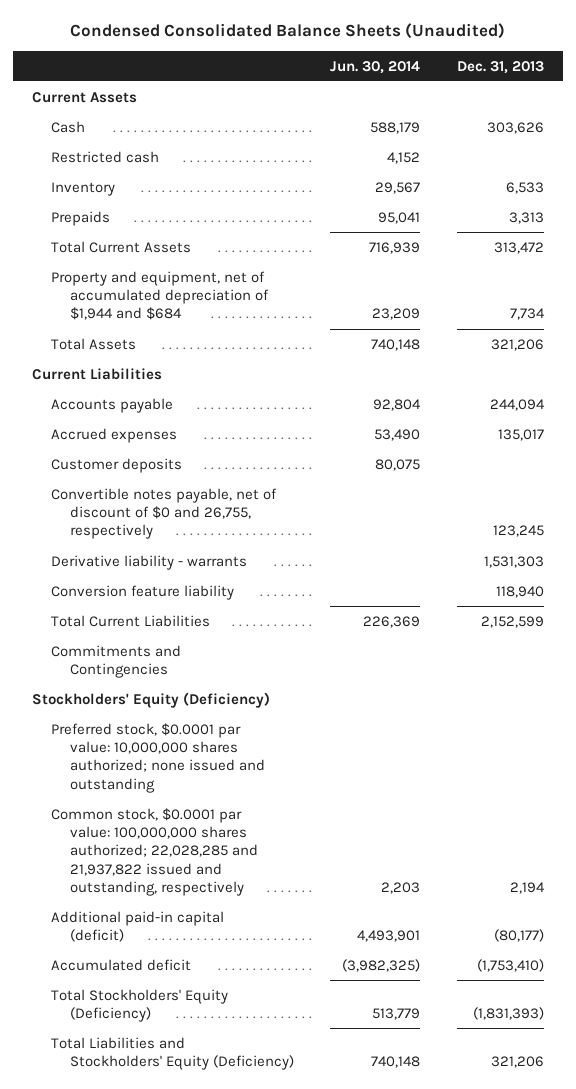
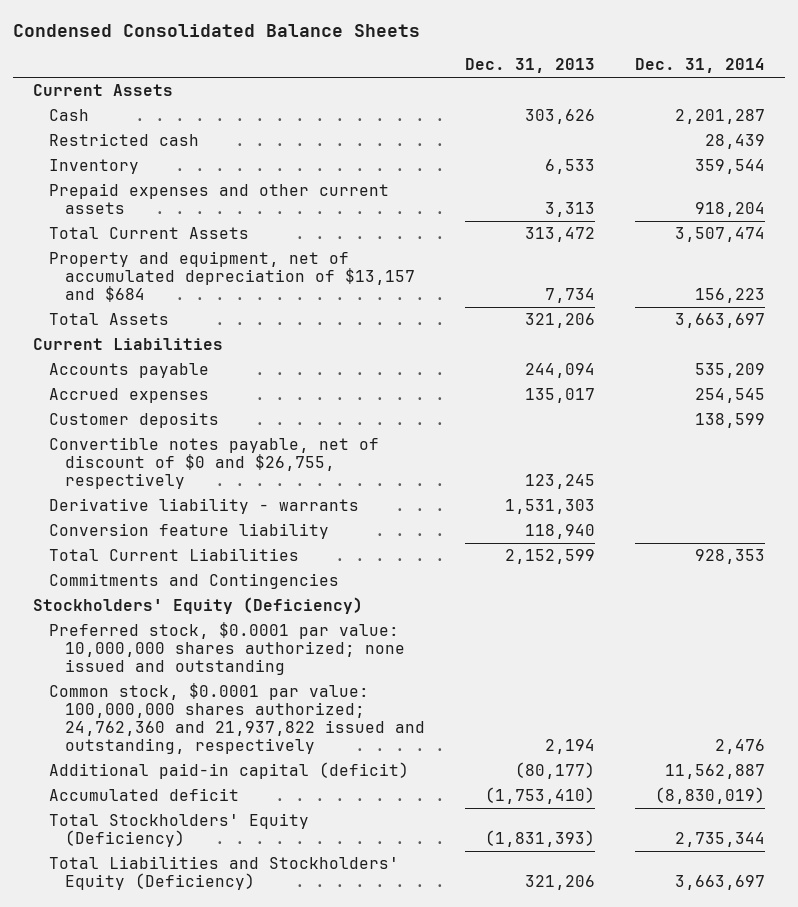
- Condensed Consolidated Balance Sheets (Unaudited)
+ Condensed Consolidated Balance Sheets
- | Jun. 30, 2014 | Dec. 31, 2013
+ | Dec. 31, 2013 | Dec. 31, 2014
- Prepaids | 95,041 | 3,313
+ Prepaid expenses and other current assets | 3,313 | 918,204
- Property and equipment, net of accumulated depreciation of $1,944 and $684 | 23,209 | 7,734
+ Property and equipment, net of accumulated depreciation of $13,157 and $684 | 7,734 | 156,223
- Convertible notes payable, net of discount of $0 and 26,755, respectively | | 123,245
+ Convertible notes payable, net of discount of $0 and $26,755, respectively | 123,245 |
- Common stock, $0.0001 par value: 100,000,000 shares authorized; 22,028,285 and 21,937,822 issued and outstanding, respectively | 2,203 | 2,194
+ Common stock, $0.0001 par value: 100,000,000 shares authorized; 24,762,360 and 21,937,822 issued and outstanding, respectively | 2,194 | 2,476

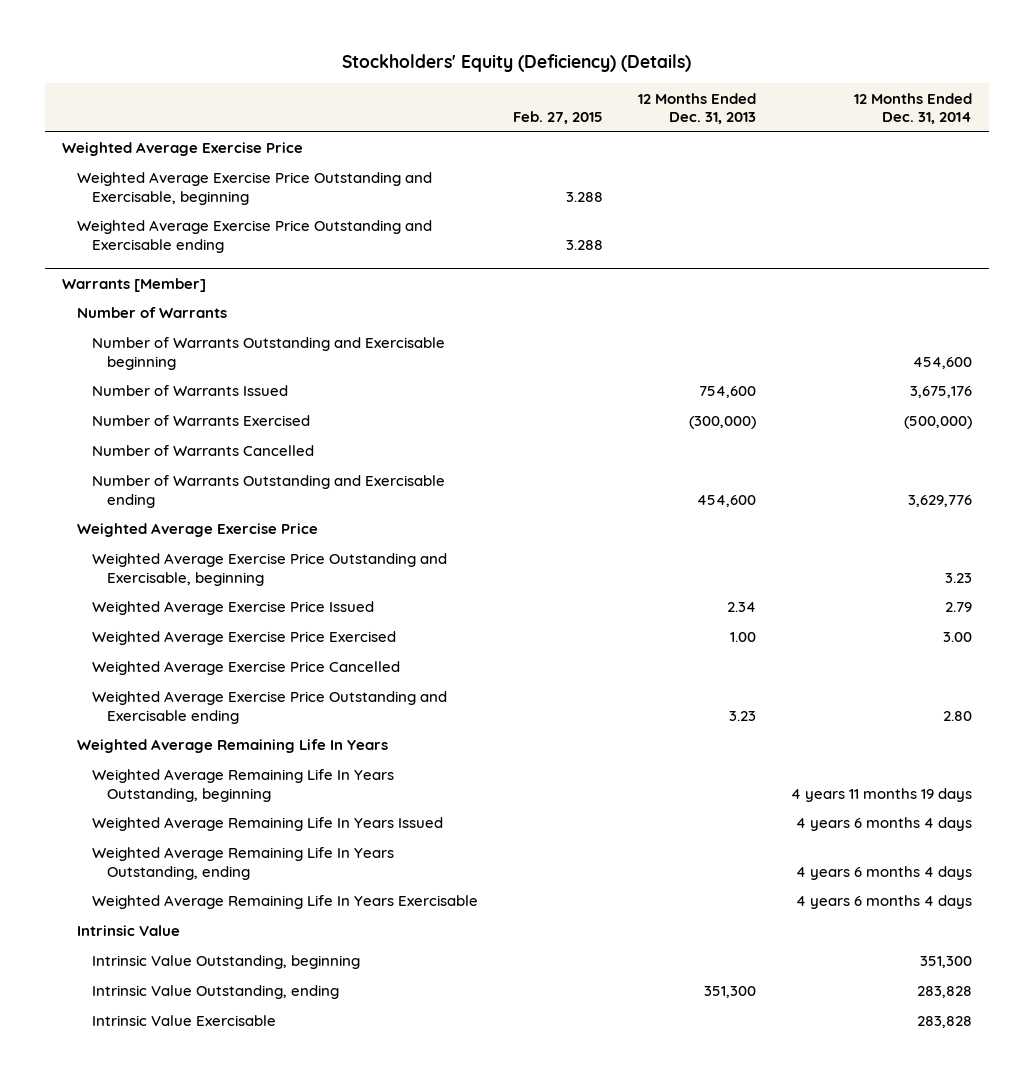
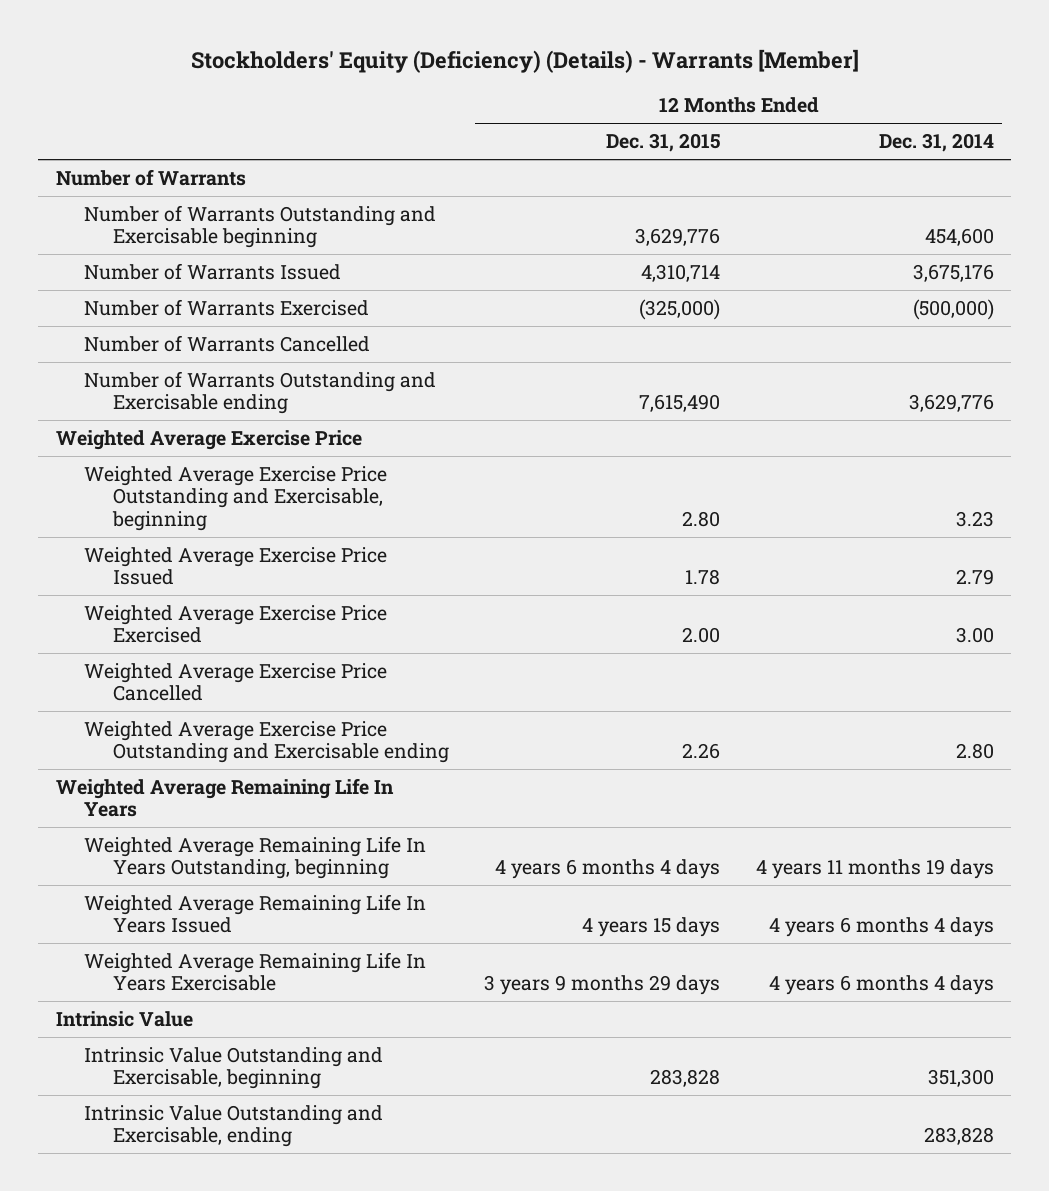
- Stockholders' Equity (Deficiency) (Details)
+ Stockholders' Equity (Deficiency) (Details) - Warrants [Member]
- | Feb. 27, 2015 | 12 Months Ended Dec. 31, 2013 | 12 Months Ended Dec. 31, 2014
+ | 12 Months Ended Dec. 31, 2015 | 12 Months Ended Dec. 31, 2014
- Weighted Average Exercise Price
- Weighted Average Exercise Price Outstanding and Exercisable, beginning | 3.288 | |
- Weighted Average Exercise Price Outstanding and Exercisable ending | 3.288 | |
- Warrants [Member]
- Weighted Average Remaining Life In Years Outstanding, ending | | | 4 years 6 months 4 days
- Intrinsic Value Outstanding, beginning | | | 351,300
- Intrinsic Value Outstanding, ending | | 351,300 | 283,828
- Intrinsic Value Exercisable | | | 283,828
+ Intrinsic Value Outstanding and Exercisable, beginning | 283,828 | 351,300
+ Intrinsic Value Outstanding and Exercisable, ending | | 283,828

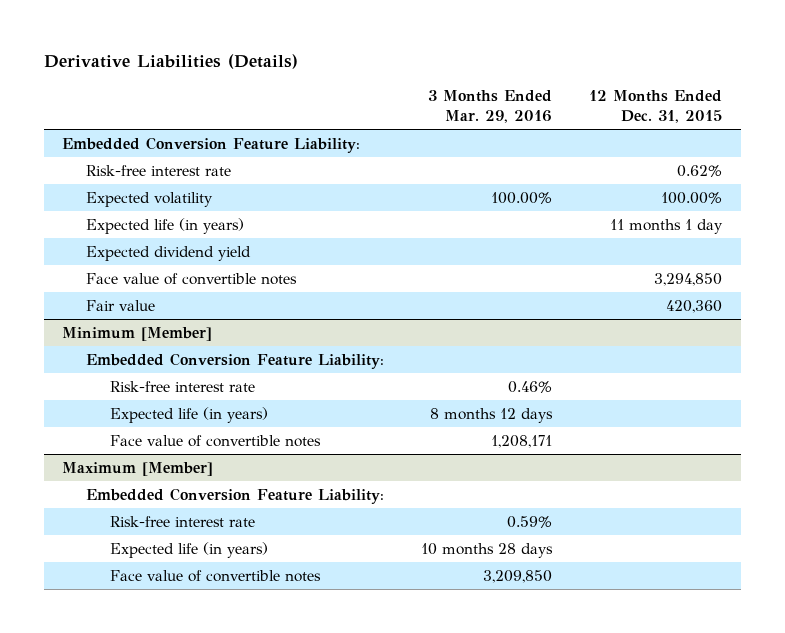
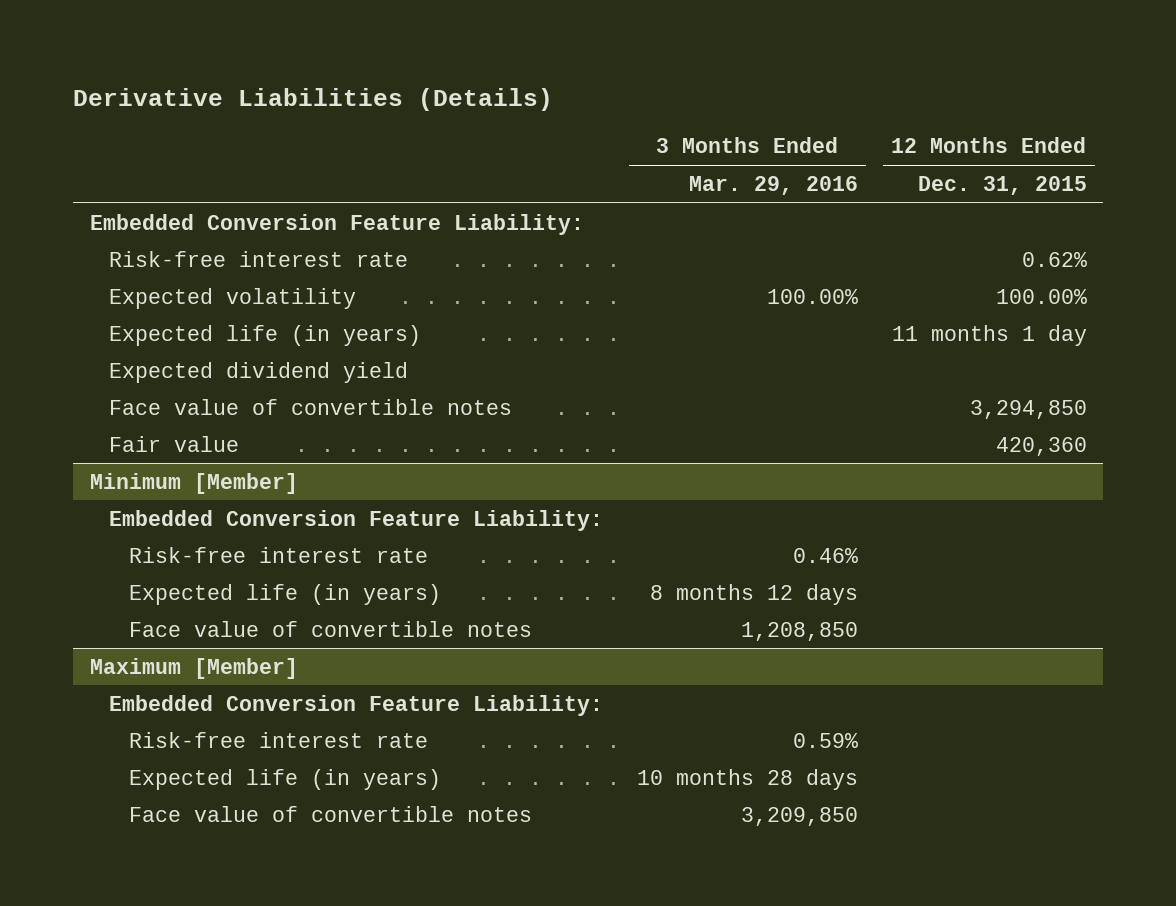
@ Minimum [Member]
- Face value of convertible notes | 1,208,171 |
+ Face value of convertible notes | 1,208,850 |

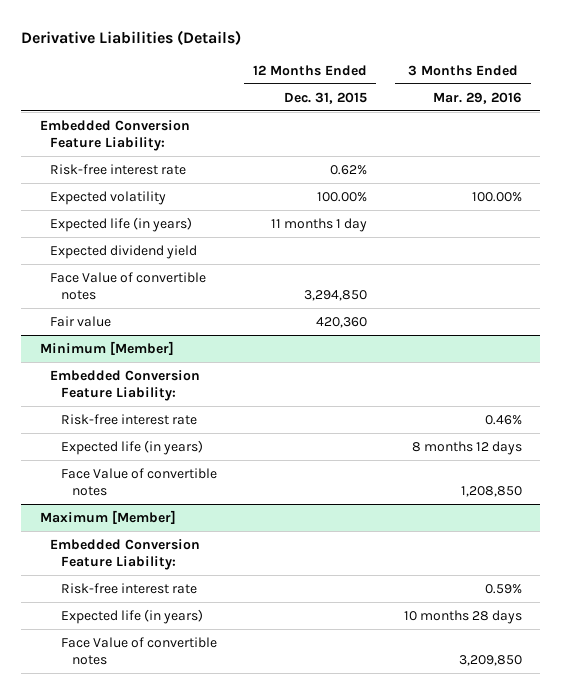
- | 3 Months Ended Mar. 29, 2016 | 12 Months Ended Dec. 31, 2015
+ | 12 Months Ended Dec. 31, 2015 | 3 Months Ended Mar. 29, 2016
- Face value of convertible notes | | 3,294,850
+ Face Value of convertible notes | 3,294,850 |
@ Minimum [Member]
- Face value of convertible notes | 1,208,850 |
+ Face Value of convertible notes | | 1,208,850
@ Maximum [Member]
- Face value of convertible notes | 3,209,850 |
+ Face Value of convertible notes | | 3,209,850

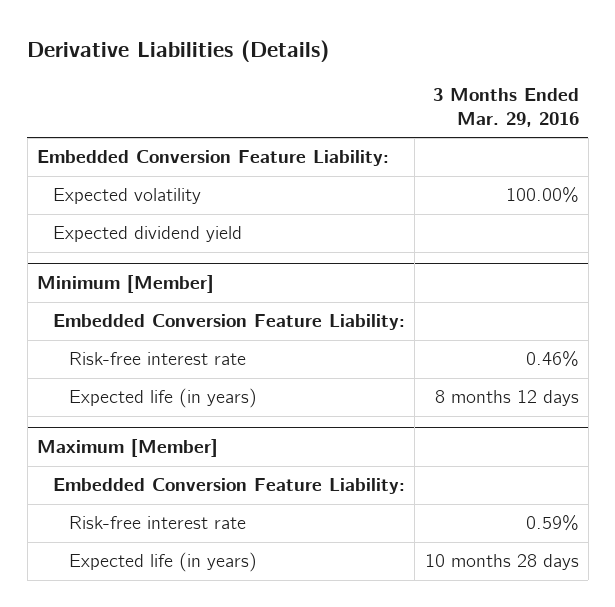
- | 12 Months Ended Dec. 31, 2015 | 3 Months Ended Mar. 29, 2016
+ | 3 Months Ended Mar. 29, 2016
- Risk-free interest rate | 0.62% |
- Expected life (in years) | 11 months 1 day |
- Face Value of convertible notes | 3,294,850 |
- Fair value | 420,360 |
@ Minimum [Member]
- Face Value of convertible notes | | 1,208,850
@ Maximum [Member]
- Face Value of convertible notes | | 3,209,850

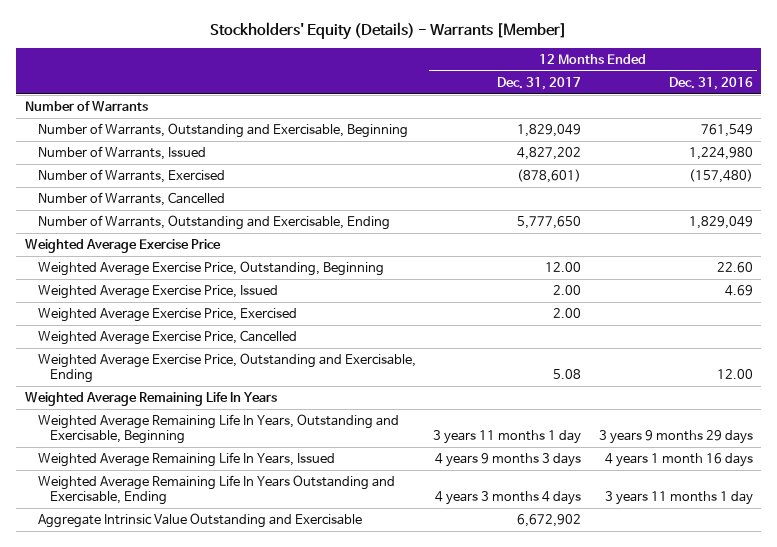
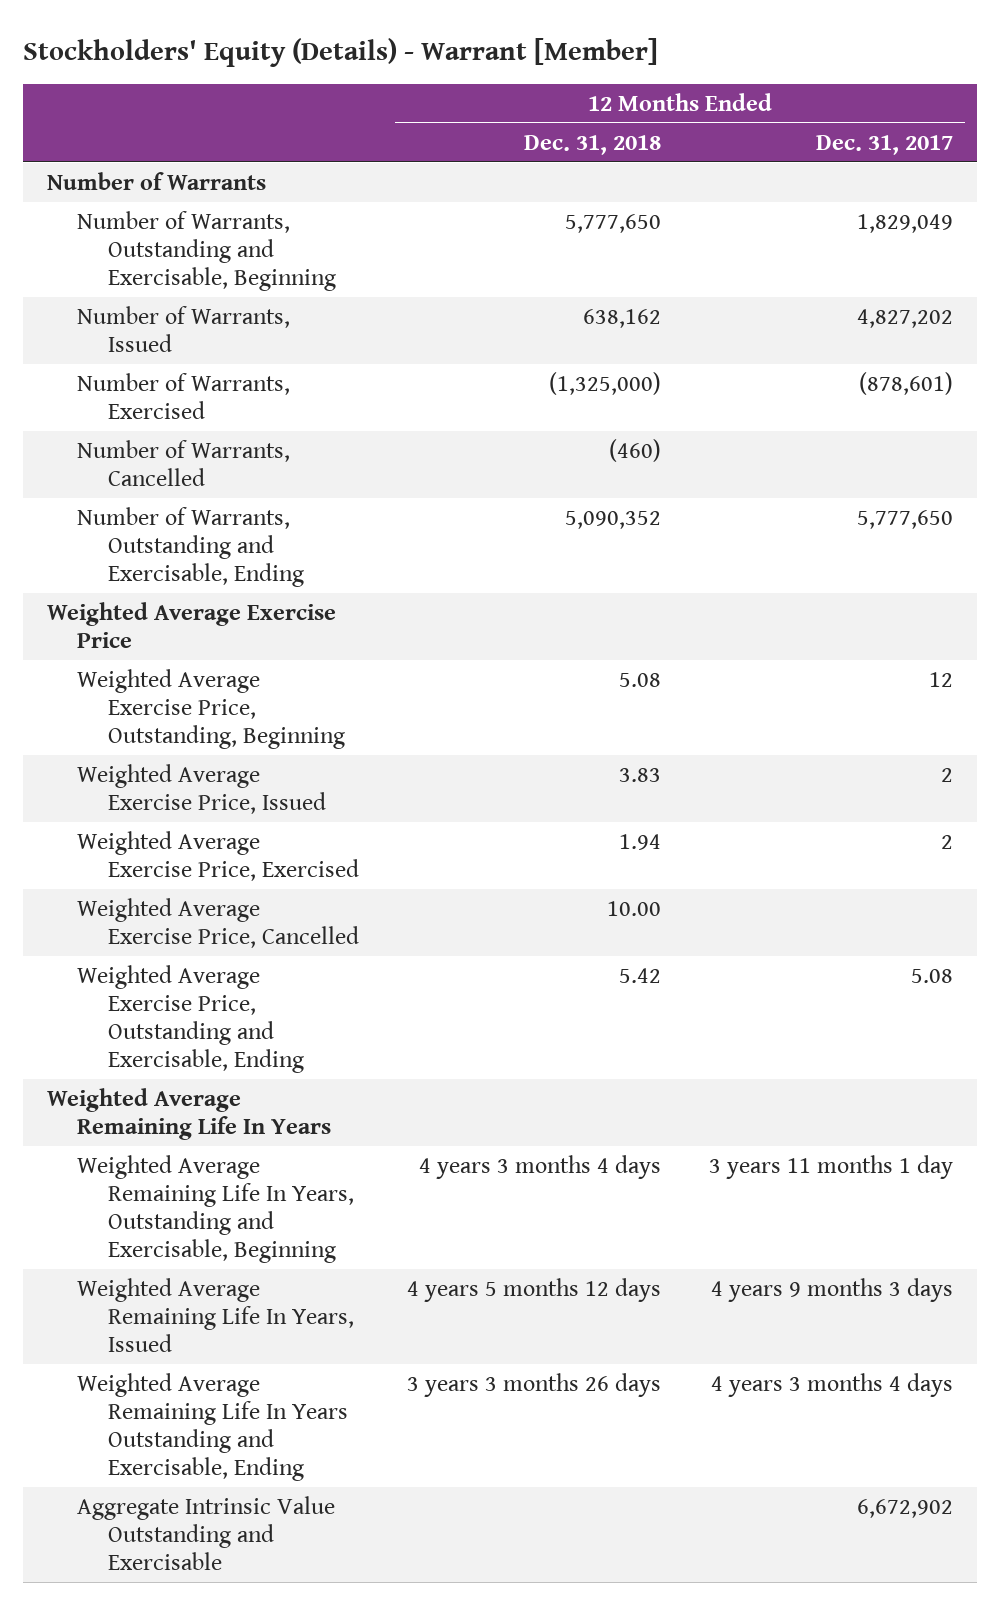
- Stockholders' Equity (Details) - Warrants [Member]
+ Stockholders' Equity (Details) - Warrant [Member]
- | 12 Months Ended Dec. 31, 2017 | 12 Months Ended Dec. 31, 2016
+ | 12 Months Ended Dec. 31, 2018 | 12 Months Ended Dec. 31, 2017
- Weighted Average Exercise Price, Outstanding, Beginning | 12.00 | 22.60
- Weighted Average Exercise Price, Issued | 2.00 | 4.69
- Weighted Average Exercise Price, Exercised | 2.00 |
+ Weighted Average Exercise Price, Outstanding, Beginning | 5.08 | 12
+ Weighted Average Exercise Price, Issued | 3.83 | 2
+ Weighted Average Exercise Price, Exercised | 1.94 | 2

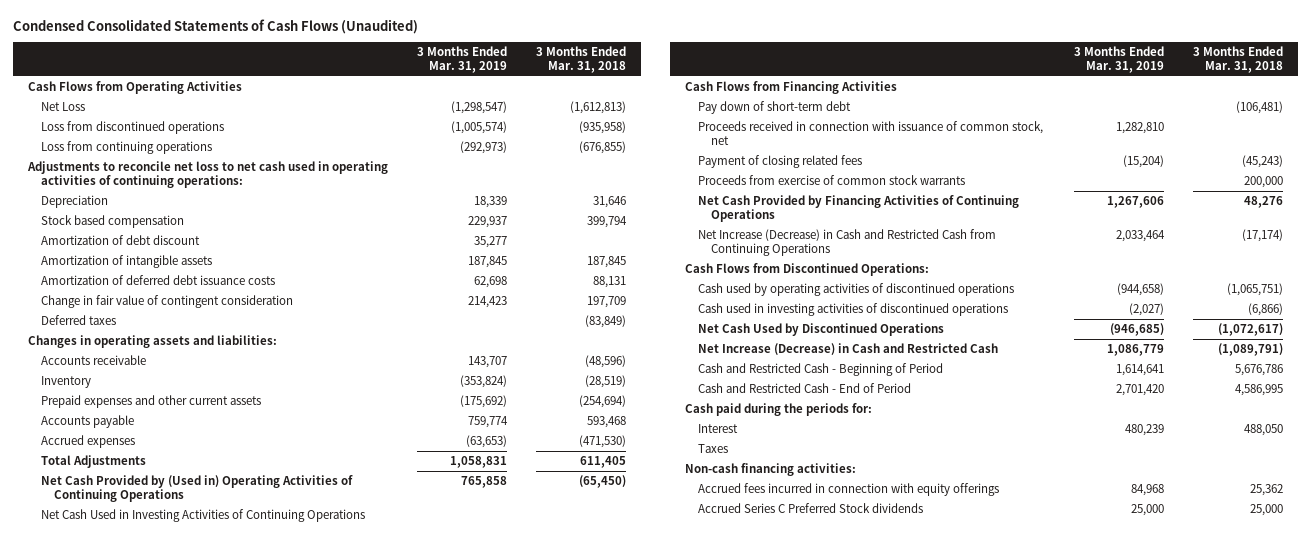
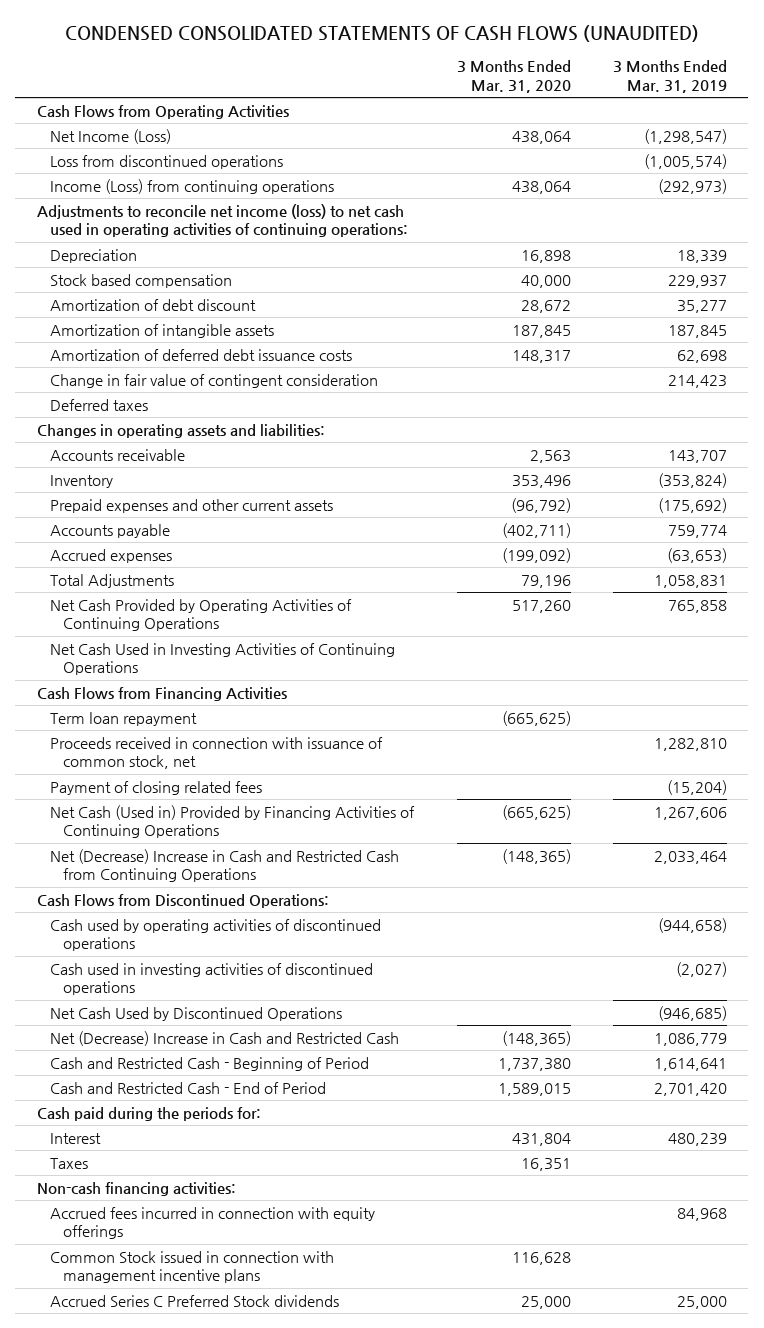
- Condensed Consolidated Statements of Cash Flows (Unaudited)
+ CONDENSED CONSOLIDATED STATEMENTS OF CASH FLOWS (UNAUDITED)
- | 3 Months Ended Mar. 31, 2019 | 3 Months Ended Mar. 31, 2018
+ | 3 Months Ended Mar. 31, 2020 | 3 Months Ended Mar. 31, 2019
- Net Loss | (1,298,547) | (1,612,813)
+ Net Income (Loss) | 438,064 | (1,298,547)
- Loss from continuing operations | (292,973) | (676,855)
- Adjustments to reconcile net loss to net cash used in operating activities of continuing operations:
+ Income (Loss) from continuing operations | 438,064 | (292,973)
+ Adjustments to reconcile net income (loss) to net cash used in operating activities of continuing operations:
- Net Cash Provided by (Used in) Operating Activities of Continuing Operations | 765,858 | (65,450)
+ Net Cash Provided by Operating Activities of Continuing Operations | 517,260 | 765,858
- Pay down of short-term debt | | (106,481)
+ Term loan repayment | (665,625) |
- Proceeds from exercise of common stock warrants | | 200,000
- Net Cash Provided by Financing Activities of Continuing Operations | 1,267,606 | 48,276
- Net Increase (Decrease) in Cash and Restricted Cash from Continuing Operations | 2,033,464 | (17,174)
+ Net Cash (Used in) Provided by Financing Activities of Continuing Operations | (665,625) | 1,267,606
+ Net (Decrease) Increase in Cash and Restricted Cash from Continuing Operations | (148,365) | 2,033,464
- Net Increase (Decrease) in Cash and Restricted Cash | 1,086,779 | (1,089,791)
+ Net (Decrease) Increase in Cash and Restricted Cash | (148,365) | 1,086,779
+ Common Stock issued in connection with management incentive plans | 116,628 |

